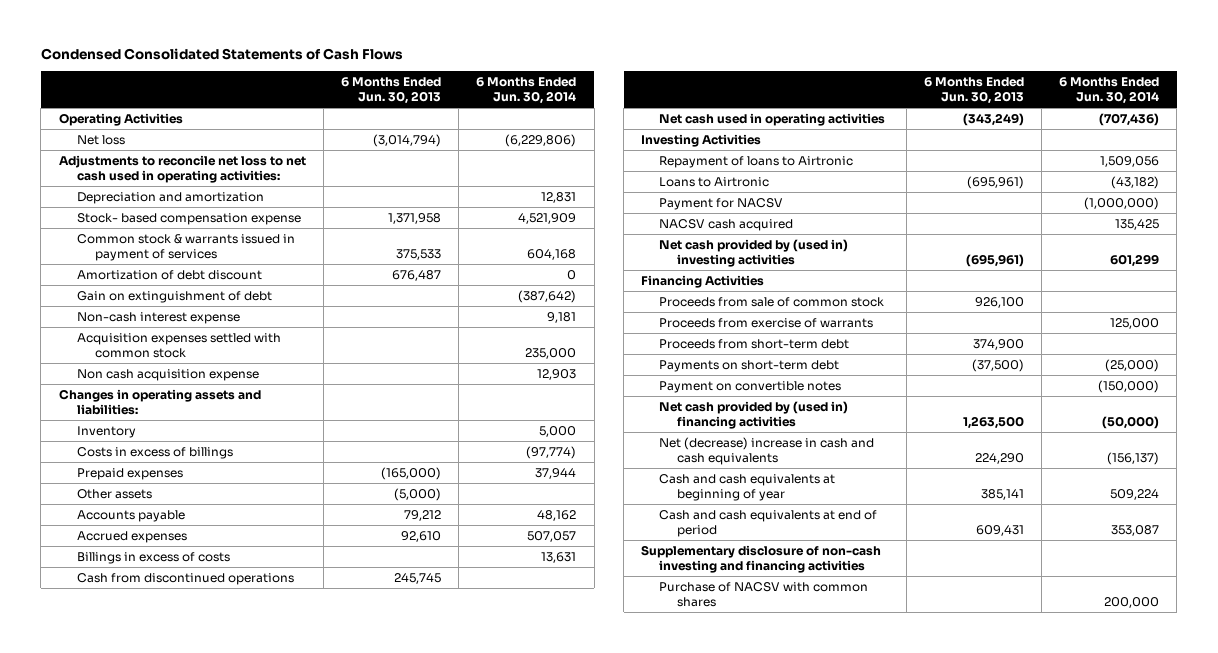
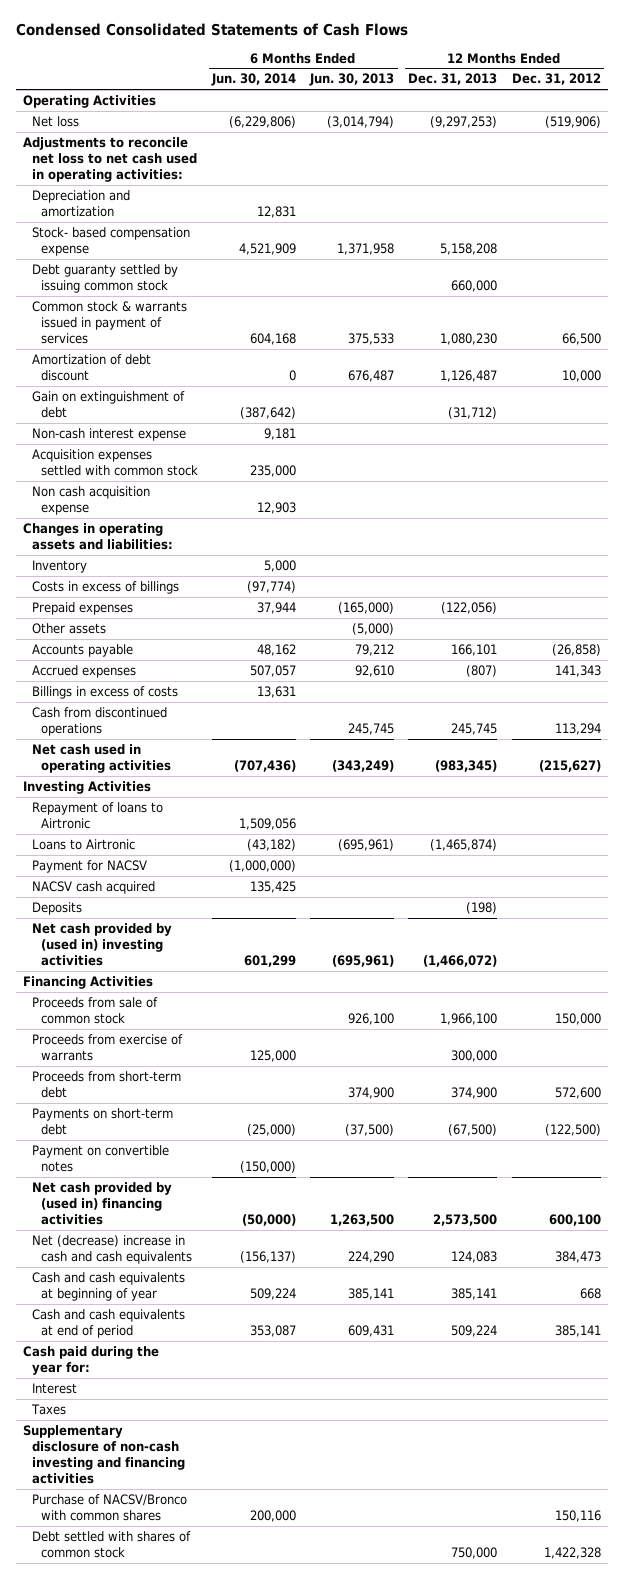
- | 6 Months Ended Jun. 30, 2013 | 6 Months Ended Jun. 30, 2014
+ | 6 Months Ended Jun. 30, 2014 | 6 Months Ended Jun. 30, 2013 | 12 Months Ended Dec. 31, 2013 | 12 Months Ended Dec. 31, 2012
+ Debt guaranty settled by issuing common stock | | | 660,000 |
+ Deposits | | | (198) |
+ Cash paid during the year for:
+ Interest
+ Taxes
- Purchase of NACSV with common shares | | 200,000
+ Purchase of NACSV/Bronco with common shares | 200,000 | | | 150,116
+ Debt settled with shares of common stock | | | 750,000 | 1,422,328

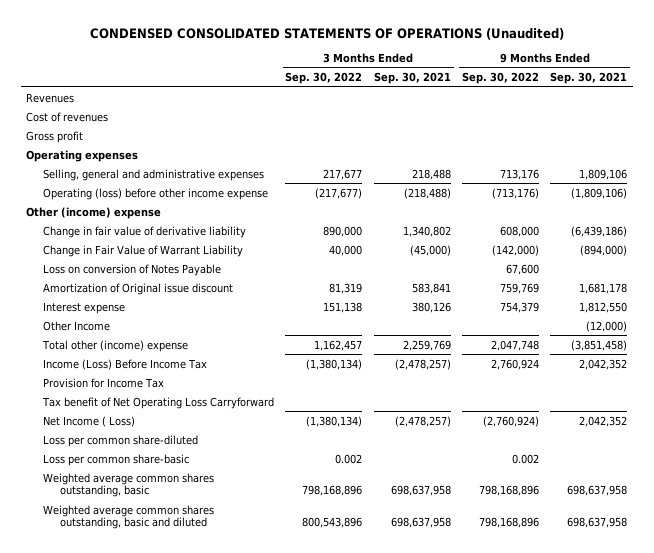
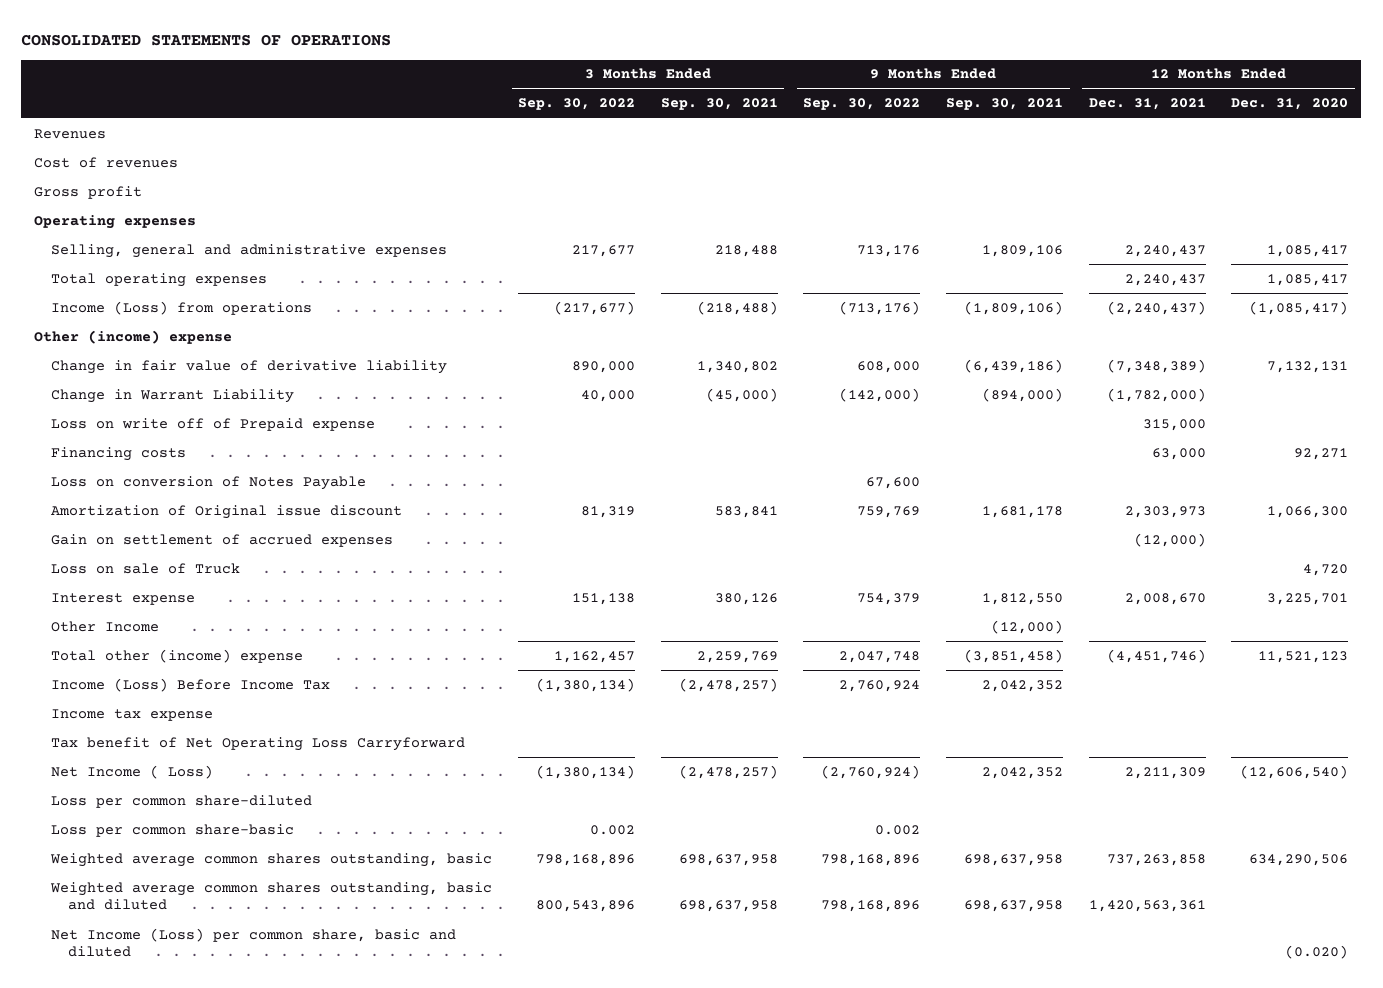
- CONDENSED CONSOLIDATED STATEMENTS OF OPERATIONS (Unaudited)
+ CONSOLIDATED STATEMENTS OF OPERATIONS
- | 3 Months Ended Sep. 30, 2022 | 3 Months Ended Sep. 30, 2021 | 9 Months Ended Sep. 30, 2022 | 9 Months Ended Sep. 30, 2021
+ | 3 Months Ended Sep. 30, 2022 | 3 Months Ended Sep. 30, 2021 | 9 Months Ended Sep. 30, 2022 | 9 Months Ended Sep. 30, 2021 | 12 Months Ended Dec. 31, 2021 | 12 Months Ended Dec. 31, 2020
- Operating (loss) before other income expense | (217,677) | (218,488) | (713,176) | (1,809,106)
+ Total operating expenses | | | | | 2,240,437 | 1,085,417
+ Income (Loss) from operations | (217,677) | (218,488) | (713,176) | (1,809,106) | (2,240,437) | (1,085,417)
- Change in Fair Value of Warrant Liability | 40,000 | (45,000) | (142,000) | (894,000)
+ Change in Warrant Liability | 40,000 | (45,000) | (142,000) | (894,000) | (1,782,000) |
+ Loss on write off of Prepaid expense | | | | | 315,000 |
+ Financing costs | | | | | 63,000 | 92,271
+ Gain on settlement of accrued expenses | | | | | (12,000) |
+ Loss on sale of Truck | | | | | | 4,720
- Provision for Income Tax
+ Income tax expense
+ Net Income (Loss) per common share, basic and diluted | | | | | | (0.020)

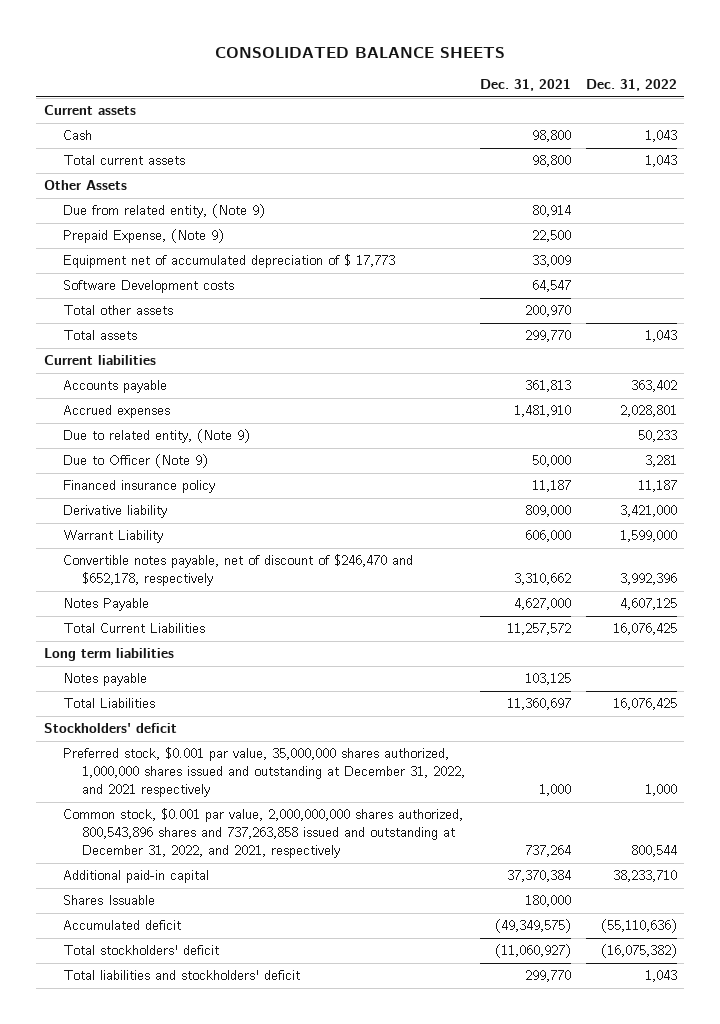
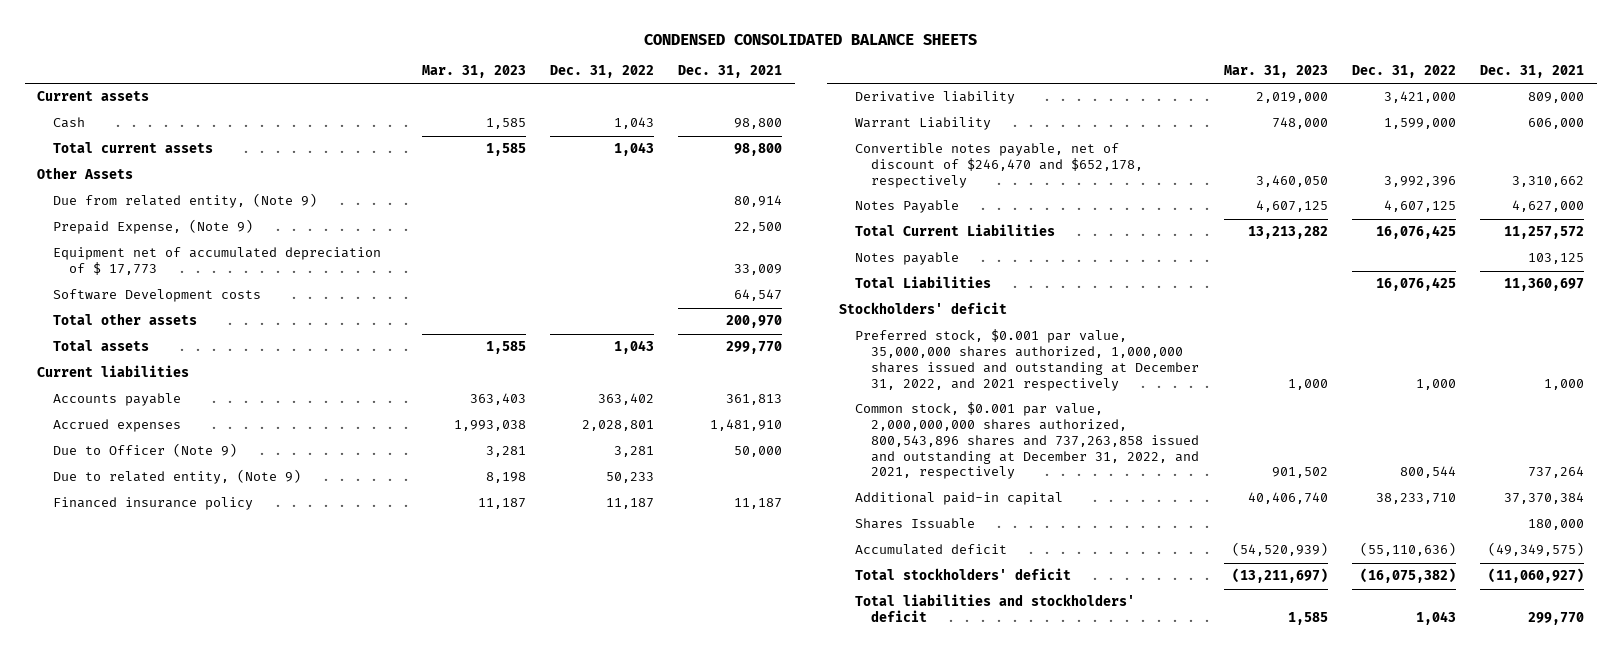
- CONSOLIDATED BALANCE SHEETS
+ CONDENSED CONSOLIDATED BALANCE SHEETS
- | Dec. 31, 2021 | Dec. 31, 2022
+ | Mar. 31, 2023 | Dec. 31, 2022 | Dec. 31, 2021
moved down: Due to related entity, (Note 9) | 8,198 | 50,233 |
- Long term liabilities

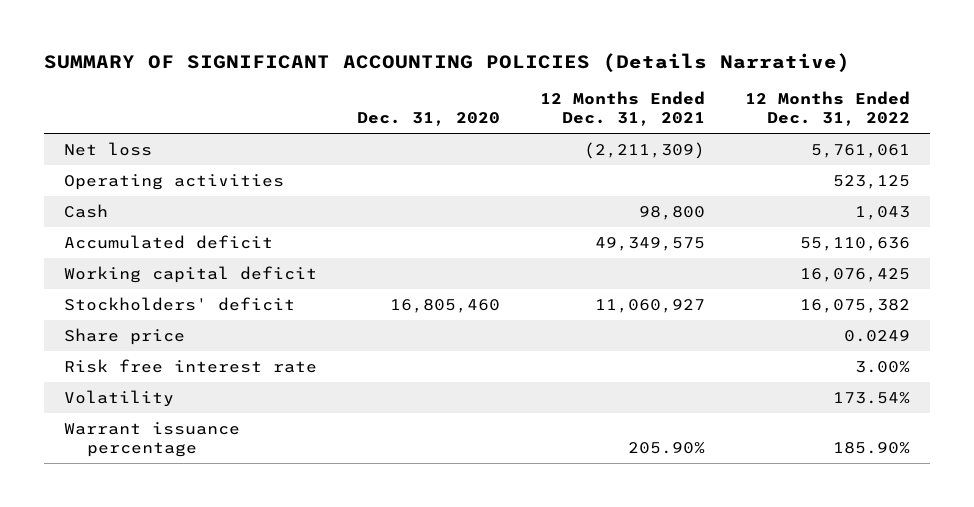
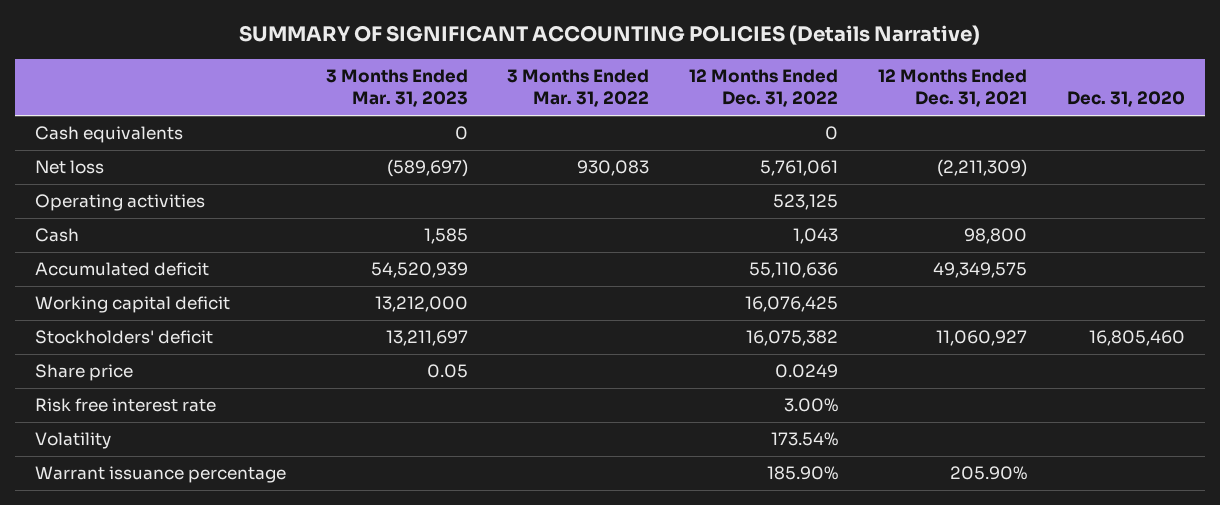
- | Dec. 31, 2020 | 12 Months Ended Dec. 31, 2021 | 12 Months Ended Dec. 31, 2022
+ | 3 Months Ended Mar. 31, 2023 | 3 Months Ended Mar. 31, 2022 | 12 Months Ended Dec. 31, 2022 | 12 Months Ended Dec. 31, 2021 | Dec. 31, 2020
+ Cash equivalents | 0 | | 0 | |

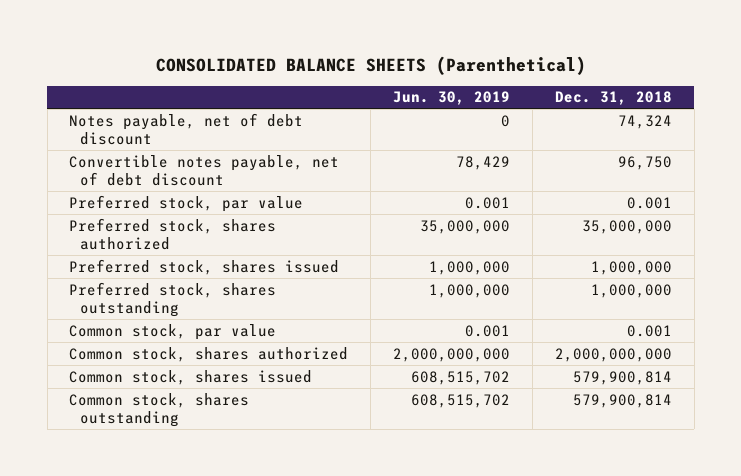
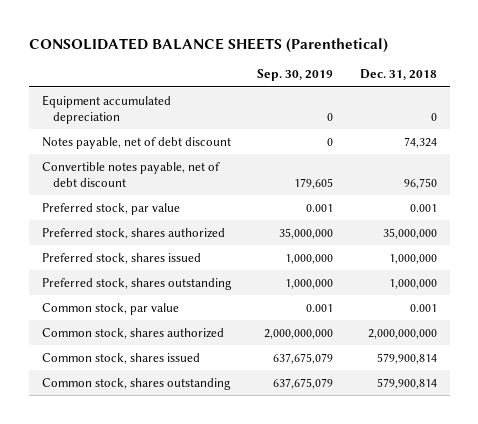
- | Jun. 30, 2019 | Dec. 31, 2018
+ | Sep. 30, 2019 | Dec. 31, 2018
+ Equipment accumulated depreciation | 0 | 0

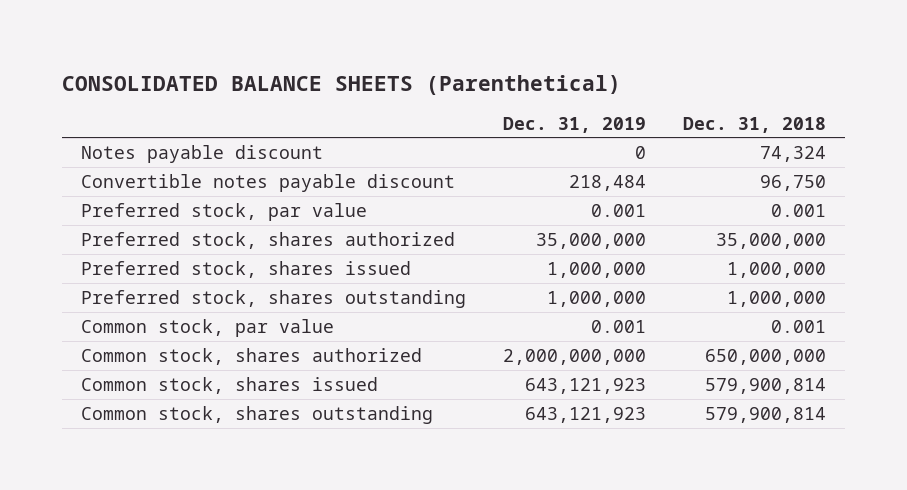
- | Sep. 30, 2019 | Dec. 31, 2018
+ | Dec. 31, 2019 | Dec. 31, 2018
- Equipment accumulated depreciation | 0 | 0
- Notes payable, net of debt discount | 0 | 74,324
- Convertible notes payable, net of debt discount | 179,605 | 96,750
+ Notes payable discount | 0 | 74,324
+ Convertible notes payable discount | 218,484 | 96,750
- Common stock, shares authorized | 2,000,000,000 | 2,000,000,000
+ Common stock, shares authorized | 2,000,000,000 | 650,000,000

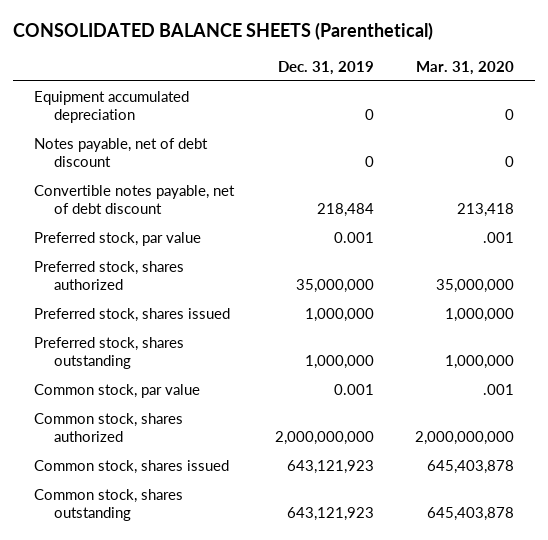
- | Dec. 31, 2019 | Dec. 31, 2018
+ | Dec. 31, 2019 | Mar. 31, 2020
- Notes payable discount | 0 | 74,324
- Convertible notes payable discount | 218,484 | 96,750
+ Equipment accumulated depreciation | 0 | 0
+ Notes payable, net of debt discount | 0 | 0
+ Convertible notes payable, net of debt discount | 218,484 | 213,418

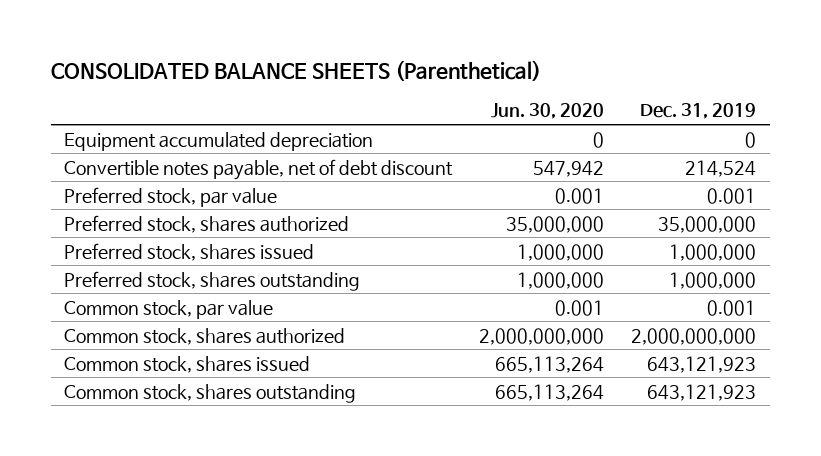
- | Dec. 31, 2019 | Mar. 31, 2020
+ | Jun. 30, 2020 | Dec. 31, 2019
- Notes payable, net of debt discount | 0 | 0
- Convertible notes payable, net of debt discount | 218,484 | 213,418
+ Convertible notes payable, net of debt discount | 547,942 | 214,524

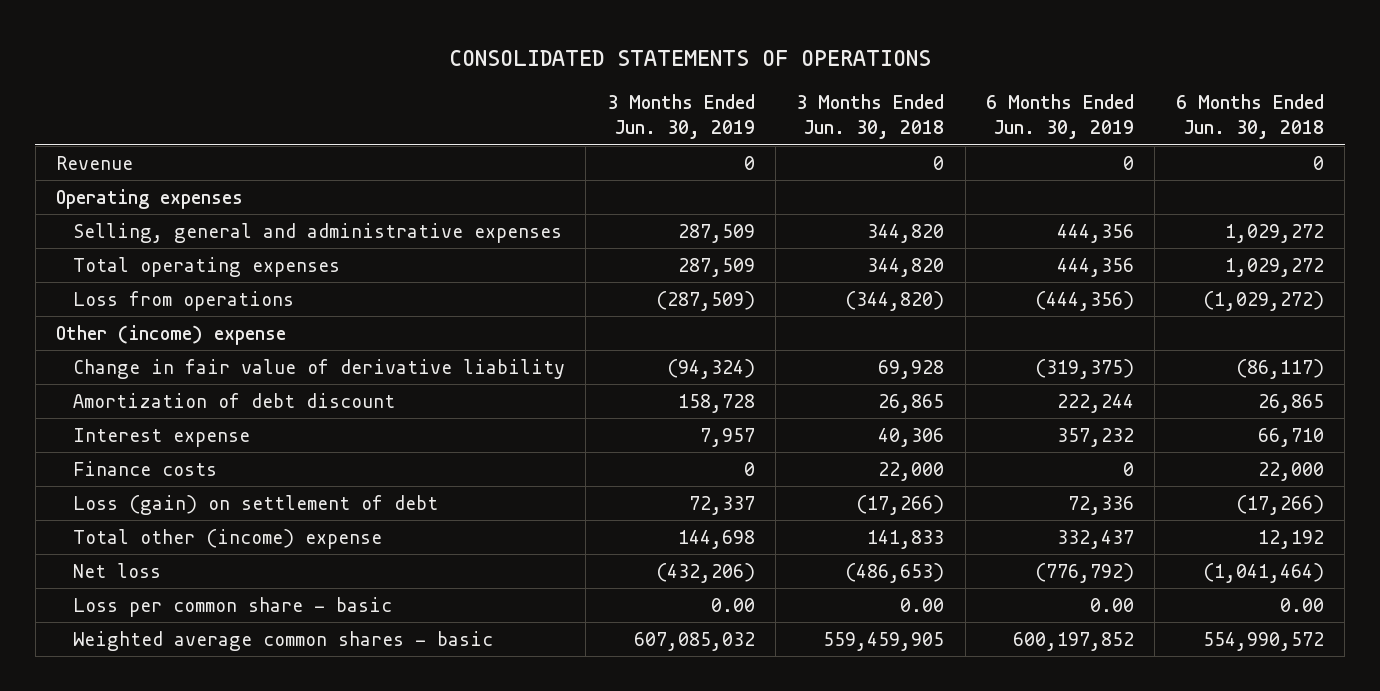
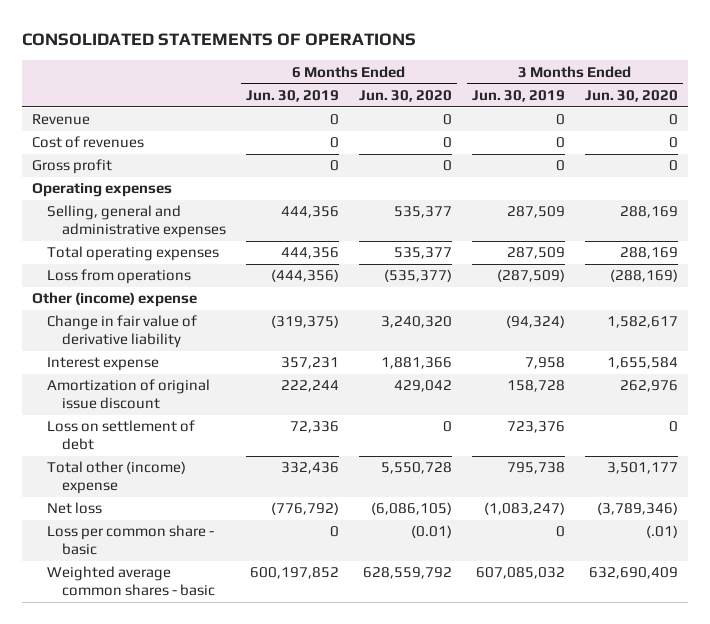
- | 3 Months Ended Jun. 30, 2019 | 3 Months Ended Jun. 30, 2018 | 6 Months Ended Jun. 30, 2019 | 6 Months Ended Jun. 30, 2018
+ | 6 Months Ended Jun. 30, 2019 | 6 Months Ended Jun. 30, 2020 | 3 Months Ended Jun. 30, 2019 | 3 Months Ended Jun. 30, 2020
+ Cost of revenues | 0 | 0 | 0 | 0
+ Gross profit | 0 | 0 | 0 | 0
- Amortization of debt discount | 158,728 | 26,865 | 222,244 | 26,865
- Interest expense | 7,957 | 40,306 | 357,232 | 66,710
- Finance costs | 0 | 22,000 | 0 | 22,000
- Loss (gain) on settlement of debt | 72,337 | (17,266) | 72,336 | (17,266)
- Total other (income) expense | 144,698 | 141,833 | 332,437 | 12,192
- Net loss | (432,206) | (486,653) | (776,792) | (1,041,464)
- Loss per common share - basic | 0.00 | 0.00 | 0.00 | 0.00
+ Interest expense | 357,231 | 1,881,366 | 7,958 | 1,655,584
+ Amortization of original issue discount | 222,244 | 429,042 | 158,728 | 262,976
+ Loss on settlement of debt | 72,336 | 0 | 723,376 | 0
+ Total other (income) expense | 332,436 | 5,550,728 | 795,738 | 3,501,177
+ Net loss | (776,792) | (6,086,105) | (1,083,247) | (3,789,346)
+ Loss per common share - basic | 0 | (0.01) | 0 | (.01)

